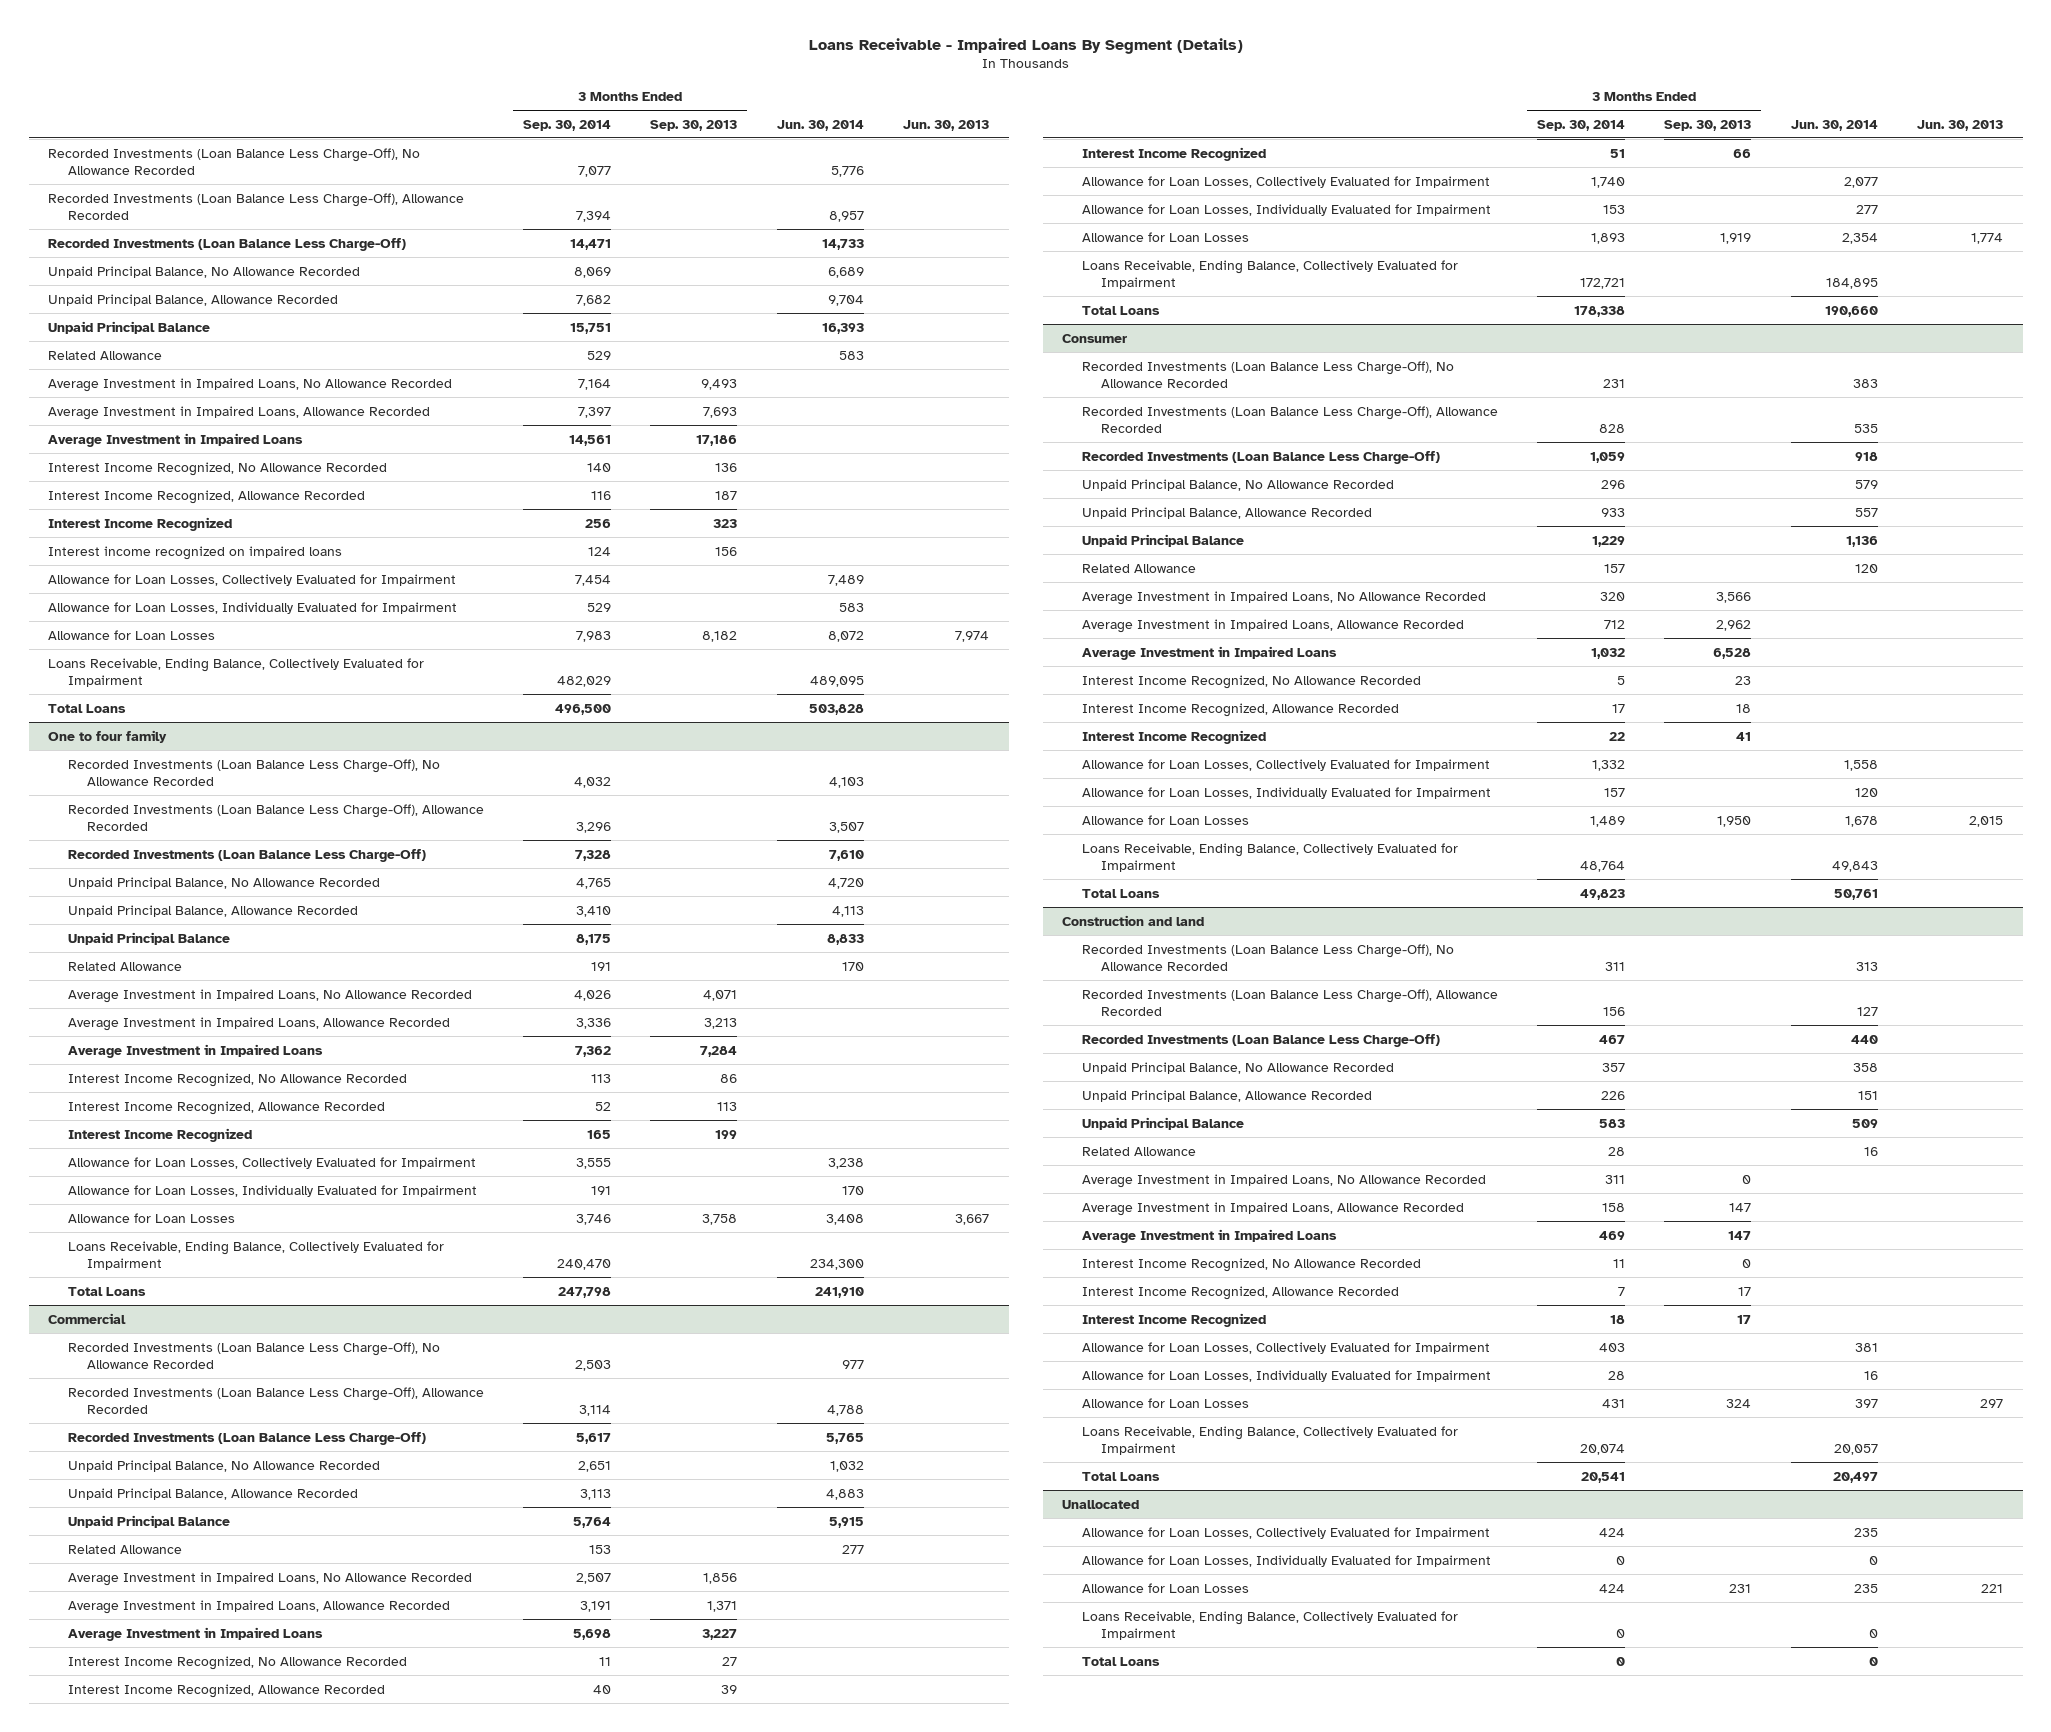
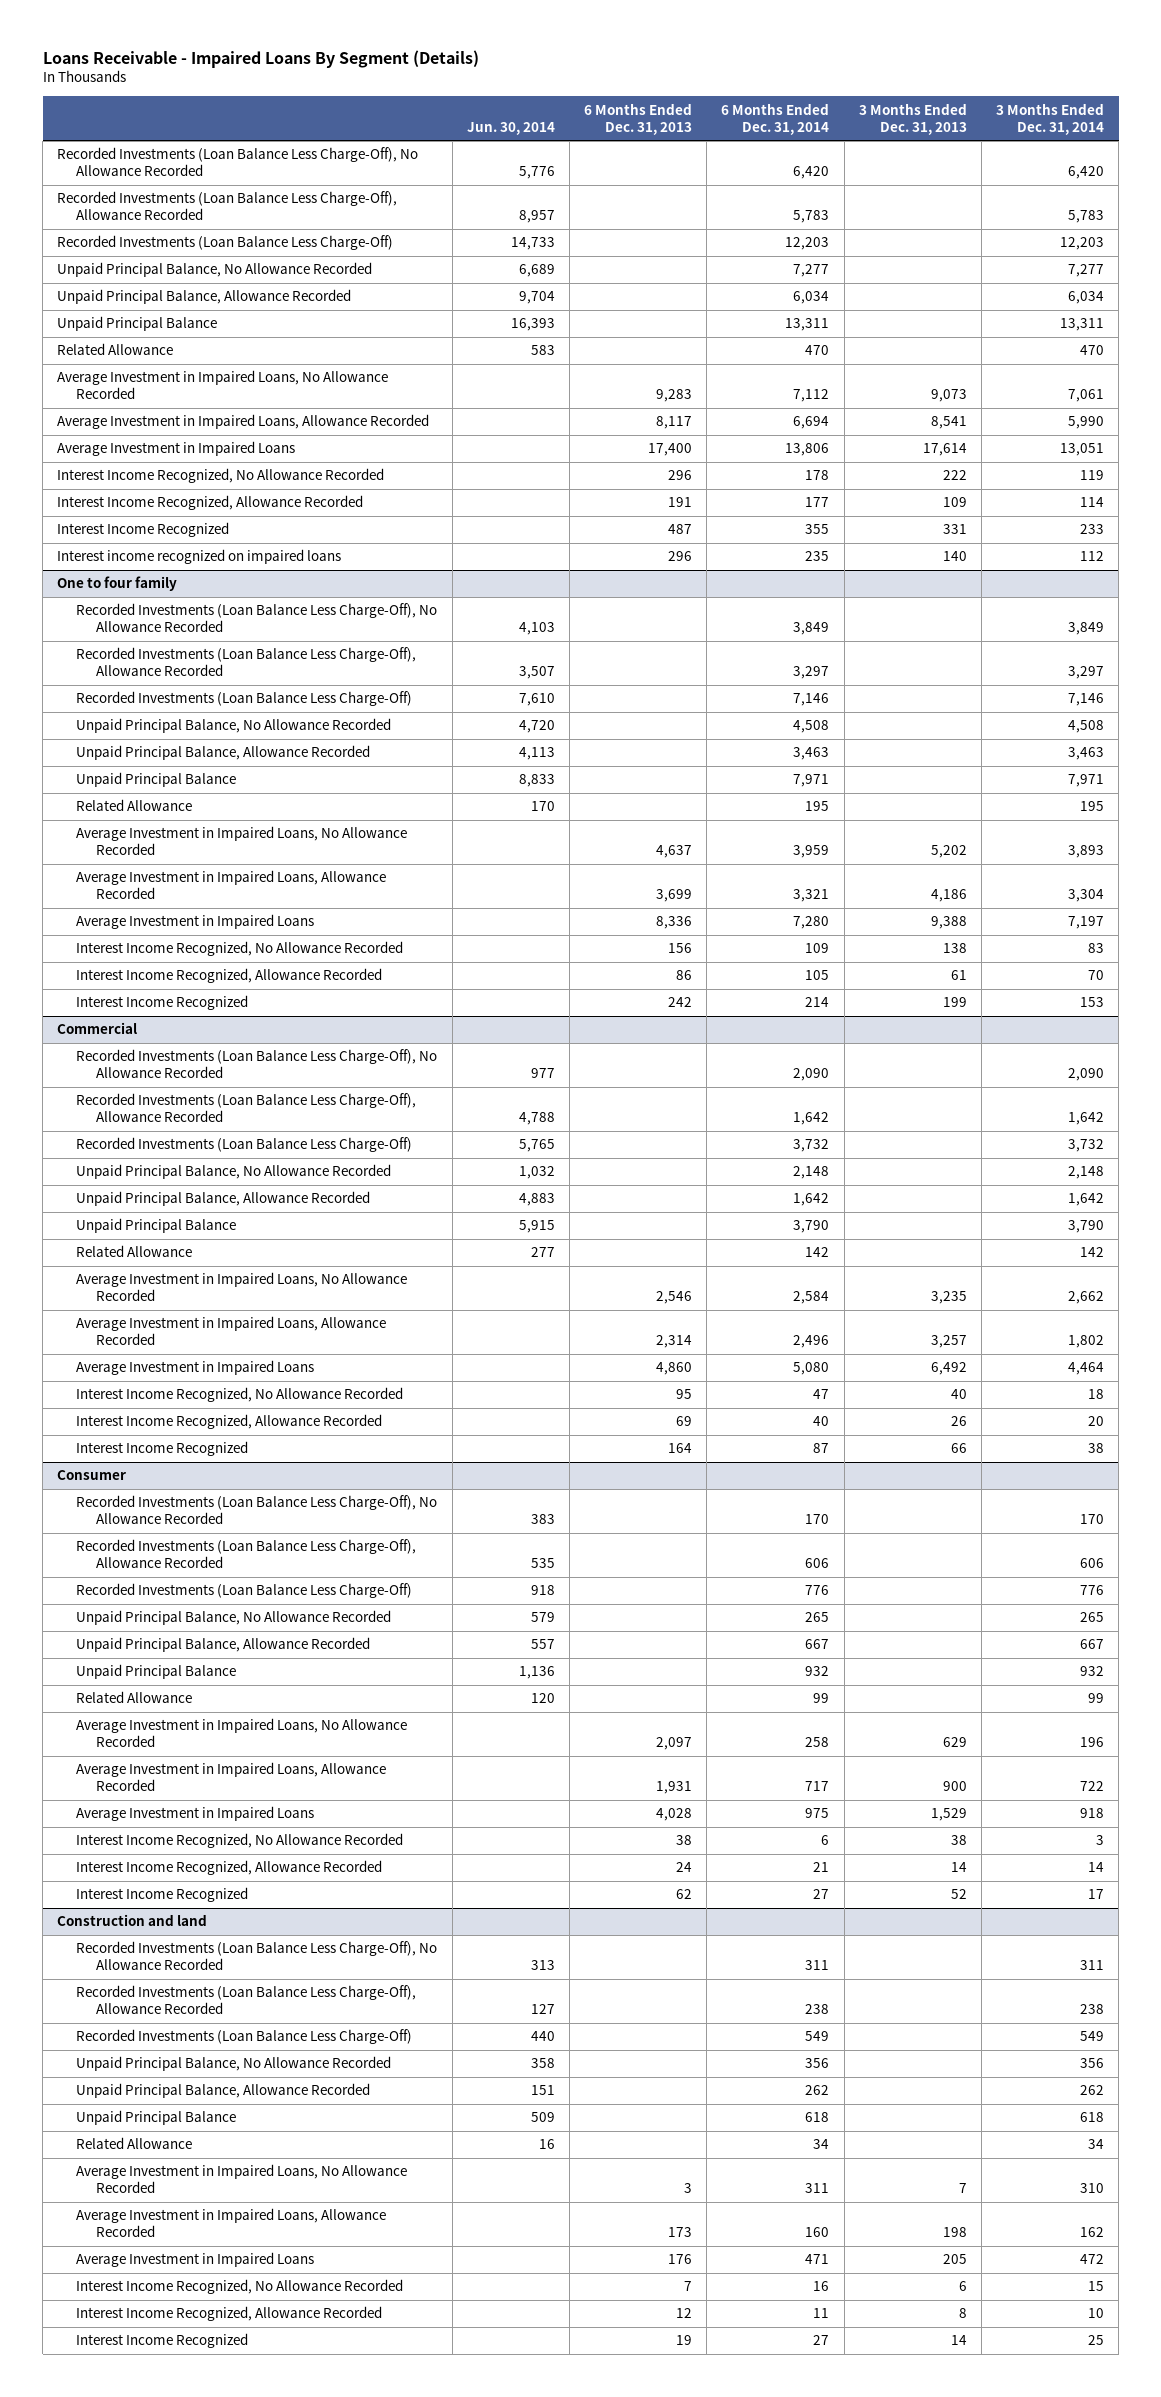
- | 3 Months Ended Sep. 30, 2014 | 3 Months Ended Sep. 30, 2013 | Jun. 30, 2014 | Jun. 30, 2013
+ | Jun. 30, 2014 | 6 Months Ended Dec. 31, 2013 | 6 Months Ended Dec. 31, 2014 | 3 Months Ended Dec. 31, 2013 | 3 Months Ended Dec. 31, 2014
- Allowance for Loan Losses, Collectively Evaluated for Impairment | 7,454 | | 7,489 |
- Allowance for Loan Losses, Individually Evaluated for Impairment | 529 | | 583 |
- Allowance for Loan Losses | 7,983 | 8,182 | 8,072 | 7,974
- Loans Receivable, Ending Balance, Collectively Evaluated for Impairment | 482,029 | | 489,095 |
- Total Loans | 496,500 | | 503,828 |
@ One to four family
- Allowance for Loan Losses, Collectively Evaluated for Impairment | 3,555 | | 3,238 |
- Allowance for Loan Losses, Individually Evaluated for Impairment | 191 | | 170 |
- Allowance for Loan Losses | 3,746 | 3,758 | 3,408 | 3,667
- Loans Receivable, Ending Balance, Collectively Evaluated for Impairment | 240,470 | | 234,300 |
- Total Loans | 247,798 | | 241,910 |
@ Commercial
- Allowance for Loan Losses, Collectively Evaluated for Impairment | 1,740 | | 2,077 |
- Allowance for Loan Losses, Individually Evaluated for Impairment | 153 | | 277 |
- Allowance for Loan Losses | 1,893 | 1,919 | 2,354 | 1,774
- Loans Receivable, Ending Balance, Collectively Evaluated for Impairment | 172,721 | | 184,895 |
- Total Loans | 178,338 | | 190,660 |
@ Consumer
- Allowance for Loan Losses, Collectively Evaluated for Impairment | 1,332 | | 1,558 |
- Allowance for Loan Losses, Individually Evaluated for Impairment | 157 | | 120 |
- Allowance for Loan Losses | 1,489 | 1,950 | 1,678 | 2,015
- Loans Receivable, Ending Balance, Collectively Evaluated for Impairment | 48,764 | | 49,843 |
- Total Loans | 49,823 | | 50,761 |
@ Construction and land
- Allowance for Loan Losses, Collectively Evaluated for Impairment | 403 | | 381 |
- Allowance for Loan Losses, Individually Evaluated for Impairment | 28 | | 16 |
- Allowance for Loan Losses | 431 | 324 | 397 | 297
- Loans Receivable, Ending Balance, Collectively Evaluated for Impairment | 20,074 | | 20,057 |
- Total Loans | 20,541 | | 20,497 |
- Unallocated
- Allowance for Loan Losses, Collectively Evaluated for Impairment | 424 | | 235 |
- Allowance for Loan Losses, Individually Evaluated for Impairment | 0 | | 0 |
- Allowance for Loan Losses | 424 | 231 | 235 | 221
- Loans Receivable, Ending Balance, Collectively Evaluated for Impairment | 0 | | 0 |
- Total Loans | 0 | | 0 |

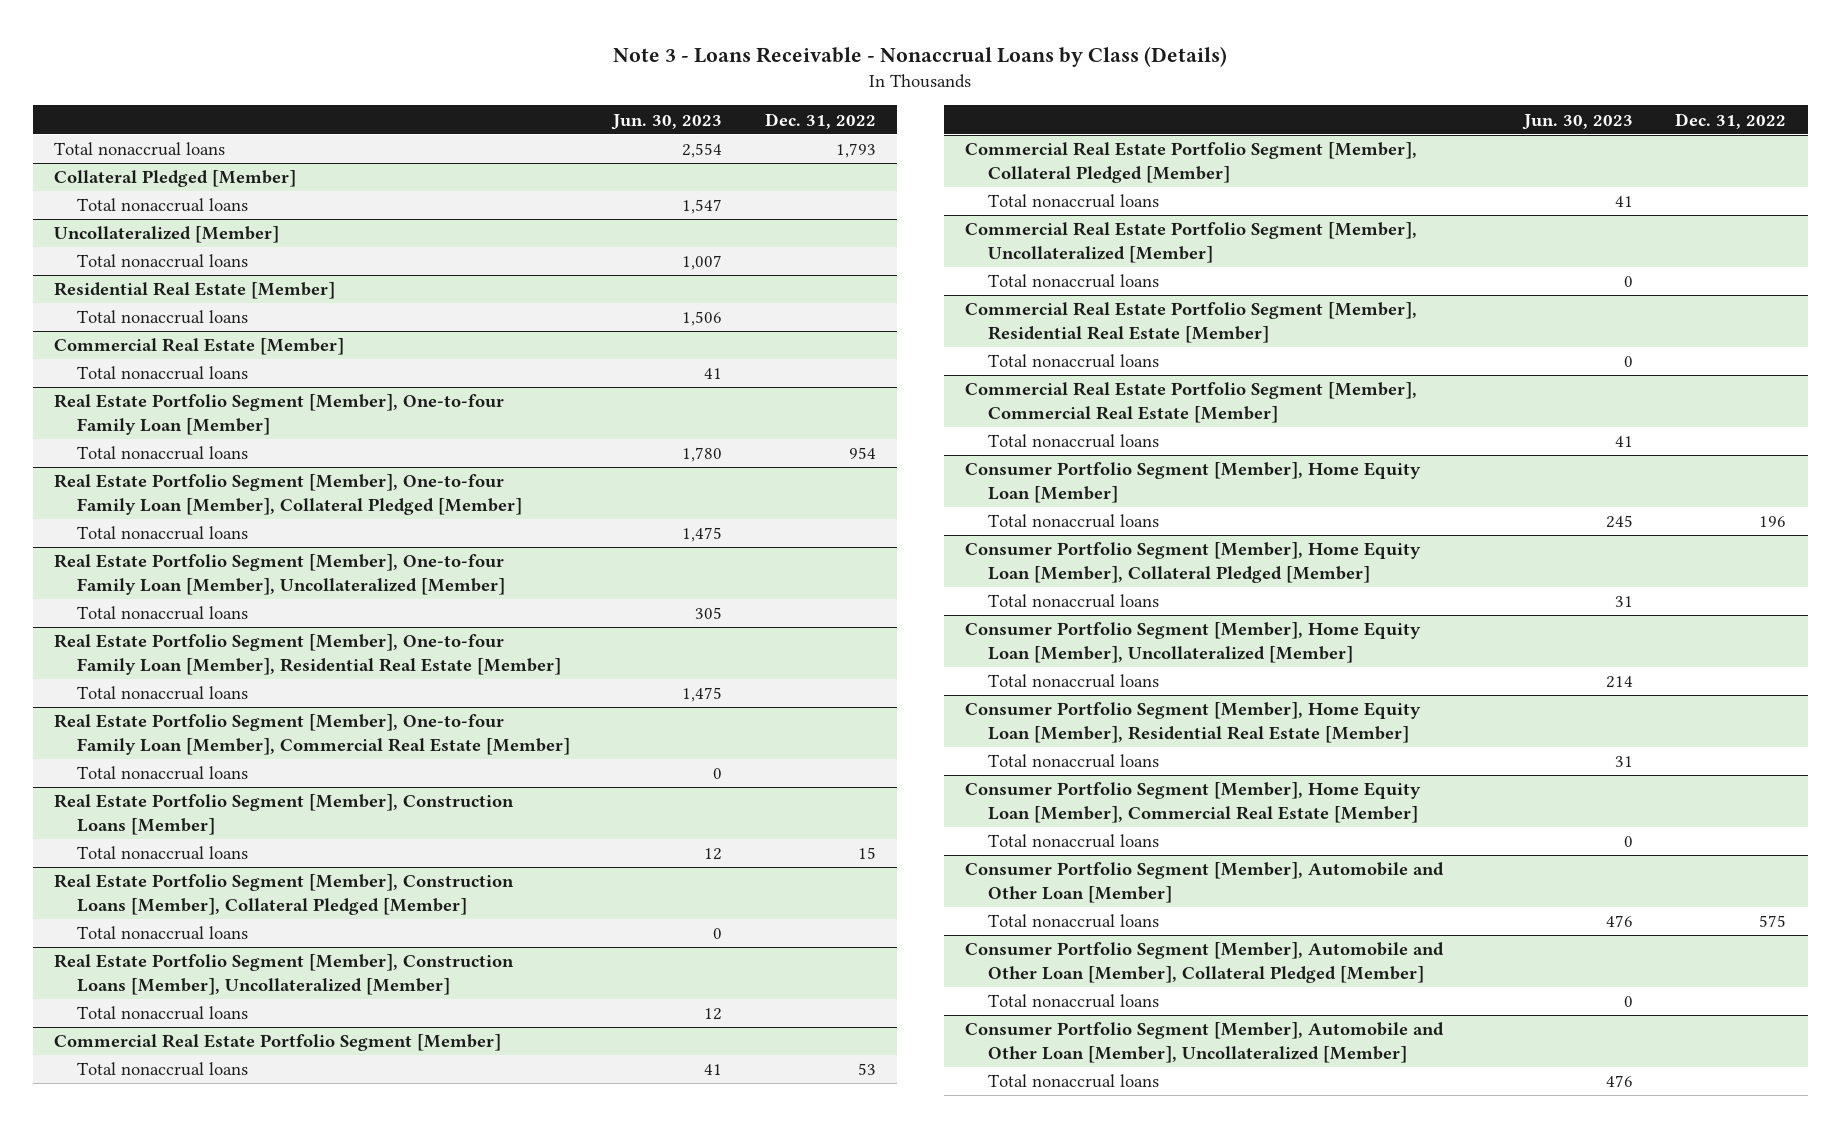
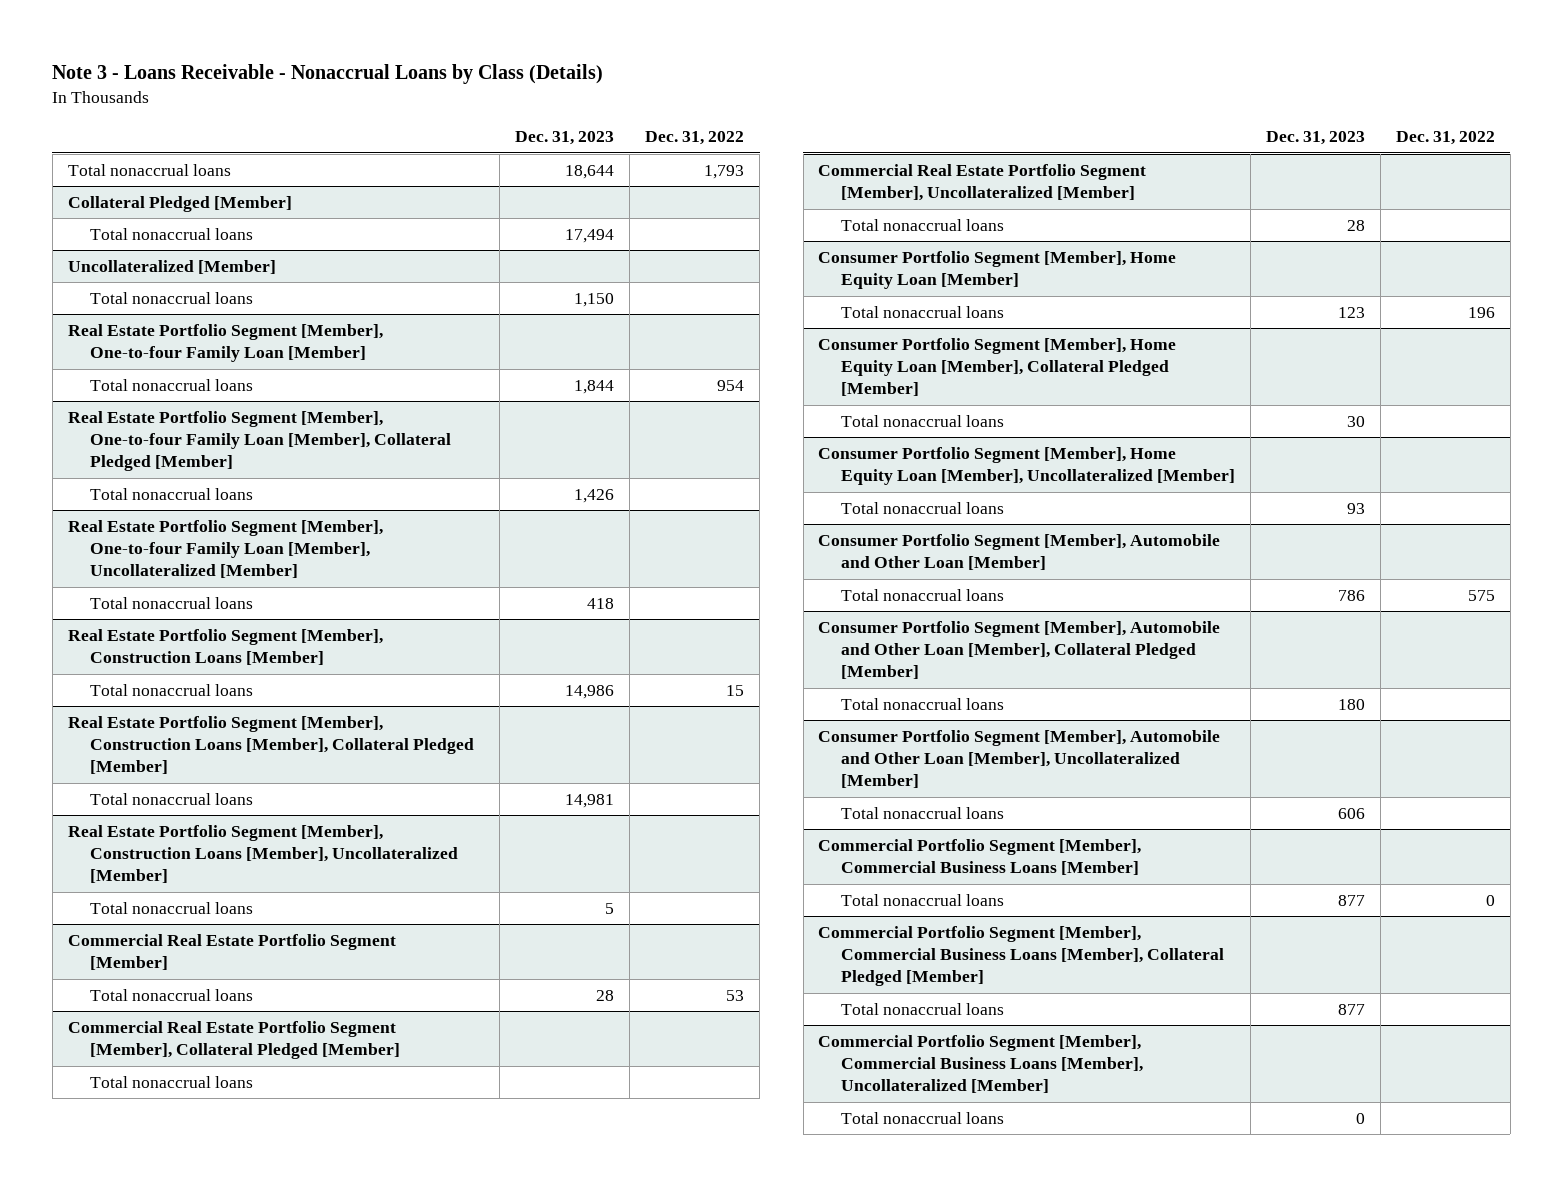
- | Jun. 30, 2023 | Dec. 31, 2022
+ | Dec. 31, 2023 | Dec. 31, 2022
- Residential Real Estate [Member]
- Total nonaccrual loans | 1,506 |
- Commercial Real Estate [Member]
- Total nonaccrual loans | 41 |
- Real Estate Portfolio Segment [Member], One-to-four Family Loan [Member], Residential Real Estate [Member]
- Total nonaccrual loans | 1,475 |
- Real Estate Portfolio Segment [Member], One-to-four Family Loan [Member], Commercial Real Estate [Member]
- Total nonaccrual loans | 0 |
- Commercial Real Estate Portfolio Segment [Member], Residential Real Estate [Member]
- Total nonaccrual loans | 0 |
- Commercial Real Estate Portfolio Segment [Member], Commercial Real Estate [Member]
- Total nonaccrual loans | 41 |
- Consumer Portfolio Segment [Member], Home Equity Loan [Member], Residential Real Estate [Member]
- Total nonaccrual loans | 31 |
- Consumer Portfolio Segment [Member], Home Equity Loan [Member], Commercial Real Estate [Member]
- Total nonaccrual loans | 0 |
+ Commercial Portfolio Segment [Member], Commercial Business Loans [Member]
+ Total nonaccrual loans | 877 | 0
+ Commercial Portfolio Segment [Member], Commercial Business Loans [Member], Collateral Pledged [Member]
+ Total nonaccrual loans | 877 |
+ Commercial Portfolio Segment [Member], Commercial Business Loans [Member], Uncollateralized [Member]
+ Total nonaccrual loans | 0 |

